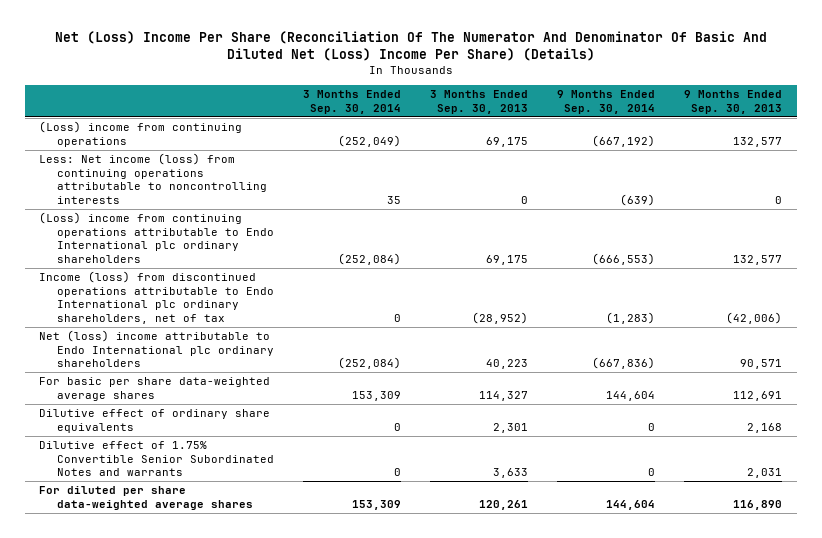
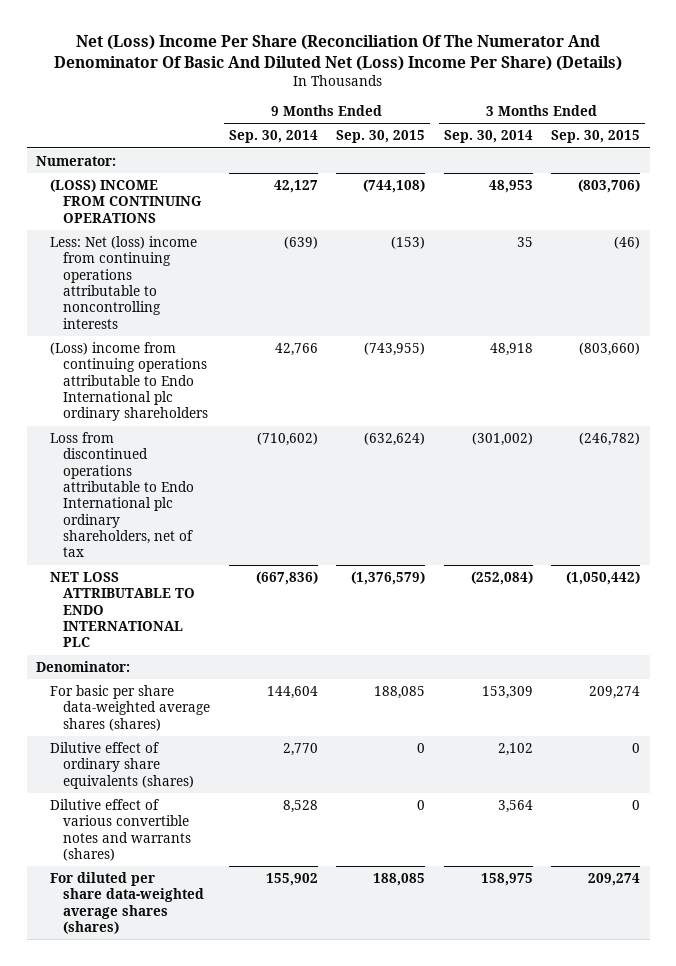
- | 3 Months Ended Sep. 30, 2014 | 3 Months Ended Sep. 30, 2013 | 9 Months Ended Sep. 30, 2014 | 9 Months Ended Sep. 30, 2013
+ | 9 Months Ended Sep. 30, 2014 | 9 Months Ended Sep. 30, 2015 | 3 Months Ended Sep. 30, 2014 | 3 Months Ended Sep. 30, 2015
- (Loss) income from continuing operations | (252,049) | 69,175 | (667,192) | 132,577
- Less: Net income (loss) from continuing operations attributable to noncontrolling interests | 35 | 0 | (639) | 0
- (Loss) income from continuing operations attributable to Endo International plc ordinary shareholders | (252,084) | 69,175 | (666,553) | 132,577
- Income (loss) from discontinued operations attributable to Endo International plc ordinary shareholders, net of tax | 0 | (28,952) | (1,283) | (42,006)
- Net (loss) income attributable to Endo International plc ordinary shareholders | (252,084) | 40,223 | (667,836) | 90,571
- For basic per share data-weighted average shares | 153,309 | 114,327 | 144,604 | 112,691
- Dilutive effect of ordinary share equivalents | 0 | 2,301 | 0 | 2,168
- Dilutive effect of 1.75% Convertible Senior Subordinated Notes and warrants | 0 | 3,633 | 0 | 2,031
- For diluted per share data-weighted average shares | 153,309 | 120,261 | 144,604 | 116,890
+ Numerator:
+ (LOSS) INCOME FROM CONTINUING OPERATIONS | 42,127 | (744,108) | 48,953 | (803,706)
+ Less: Net (loss) income from continuing operations attributable to noncontrolling interests | (639) | (153) | 35 | (46)
+ (Loss) income from continuing operations attributable to Endo International plc ordinary shareholders | 42,766 | (743,955) | 48,918 | (803,660)
+ Loss from discontinued operations attributable to Endo International plc ordinary shareholders, net of tax | (710,602) | (632,624) | (301,002) | (246,782)
+ NET LOSS ATTRIBUTABLE TO ENDO INTERNATIONAL PLC | (667,836) | (1,376,579) | (252,084) | (1,050,442)
+ Denominator:
+ For basic per share data-weighted average shares (shares) | 144,604 | 188,085 | 153,309 | 209,274
+ Dilutive effect of ordinary share equivalents (shares) | 2,770 | 0 | 2,102 | 0
+ Dilutive effect of various convertible notes and warrants (shares) | 8,528 | 0 | 3,564 | 0
+ For diluted per share data-weighted average shares (shares) | 155,902 | 188,085 | 158,975 | 209,274

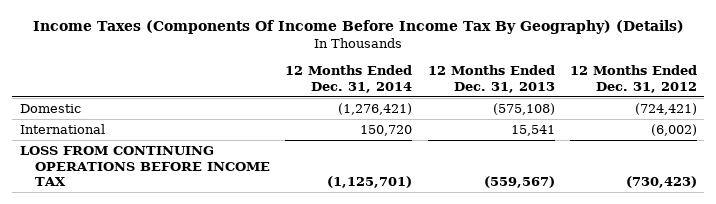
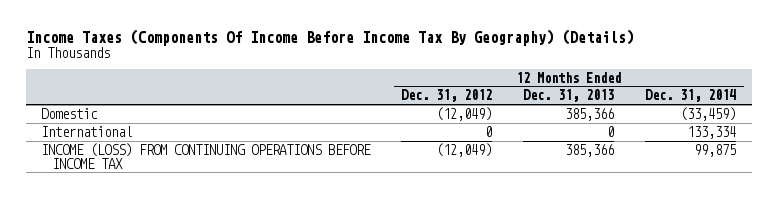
- | 12 Months Ended Dec. 31, 2014 | 12 Months Ended Dec. 31, 2013 | 12 Months Ended Dec. 31, 2012
+ | 12 Months Ended Dec. 31, 2012 | 12 Months Ended Dec. 31, 2013 | 12 Months Ended Dec. 31, 2014
- Domestic | (1,276,421) | (575,108) | (724,421)
- International | 150,720 | 15,541 | (6,002)
- LOSS FROM CONTINUING OPERATIONS BEFORE INCOME TAX | (1,125,701) | (559,567) | (730,423)
+ Domestic | (12,049) | 385,366 | (33,459)
+ International | 0 | 0 | 133,334
+ INCOME (LOSS) FROM CONTINUING OPERATIONS BEFORE INCOME TAX | (12,049) | 385,366 | 99,875

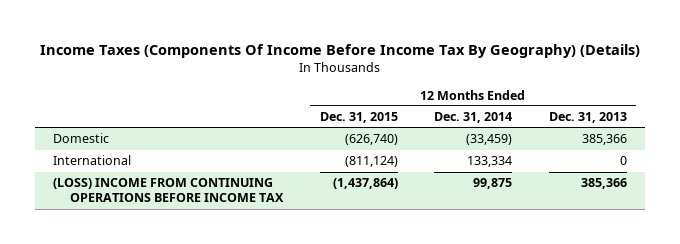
- | 12 Months Ended Dec. 31, 2012 | 12 Months Ended Dec. 31, 2013 | 12 Months Ended Dec. 31, 2014
+ | 12 Months Ended Dec. 31, 2015 | 12 Months Ended Dec. 31, 2014 | 12 Months Ended Dec. 31, 2013
- INCOME (LOSS) FROM CONTINUING OPERATIONS BEFORE INCOME TAX | (12,049) | 385,366 | 99,875
+ (LOSS) INCOME FROM CONTINUING OPERATIONS BEFORE INCOME TAX | (1,437,864) | 99,875 | 385,366

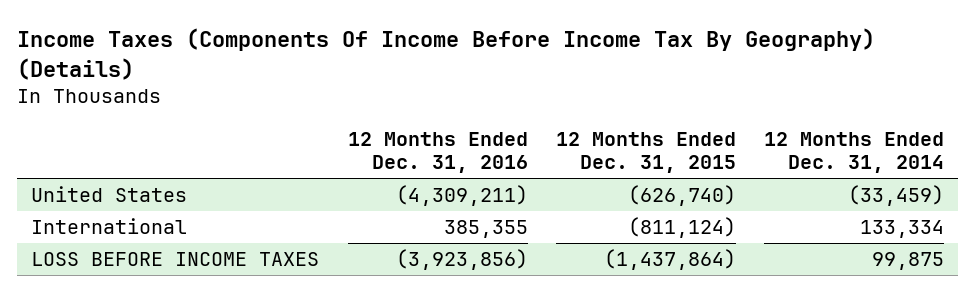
- | 12 Months Ended Dec. 31, 2015 | 12 Months Ended Dec. 31, 2014 | 12 Months Ended Dec. 31, 2013
+ | 12 Months Ended Dec. 31, 2016 | 12 Months Ended Dec. 31, 2015 | 12 Months Ended Dec. 31, 2014
- Domestic | (626,740) | (33,459) | 385,366
+ United States | (4,309,211) | (626,740) | (33,459)
- (LOSS) INCOME FROM CONTINUING OPERATIONS BEFORE INCOME TAX | (1,437,864) | 99,875 | 385,366
+ LOSS BEFORE INCOME TAXES | (3,923,856) | (1,437,864) | 99,875

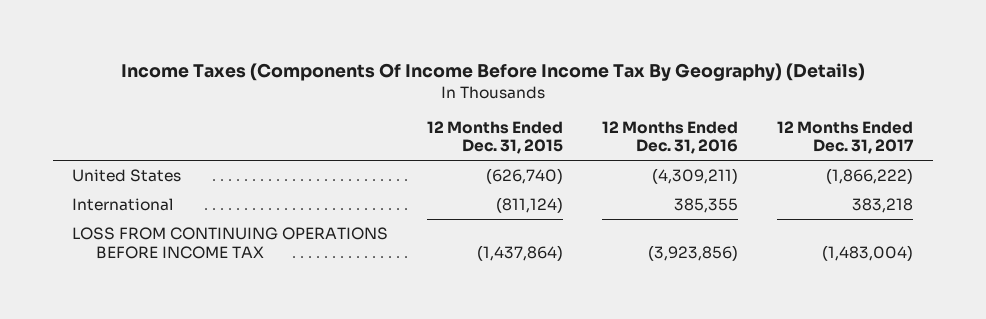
- | 12 Months Ended Dec. 31, 2016 | 12 Months Ended Dec. 31, 2015 | 12 Months Ended Dec. 31, 2014
+ | 12 Months Ended Dec. 31, 2015 | 12 Months Ended Dec. 31, 2016 | 12 Months Ended Dec. 31, 2017
- LOSS BEFORE INCOME TAXES | (3,923,856) | (1,437,864) | 99,875
+ LOSS FROM CONTINUING OPERATIONS BEFORE INCOME TAX | (1,437,864) | (3,923,856) | (1,483,004)

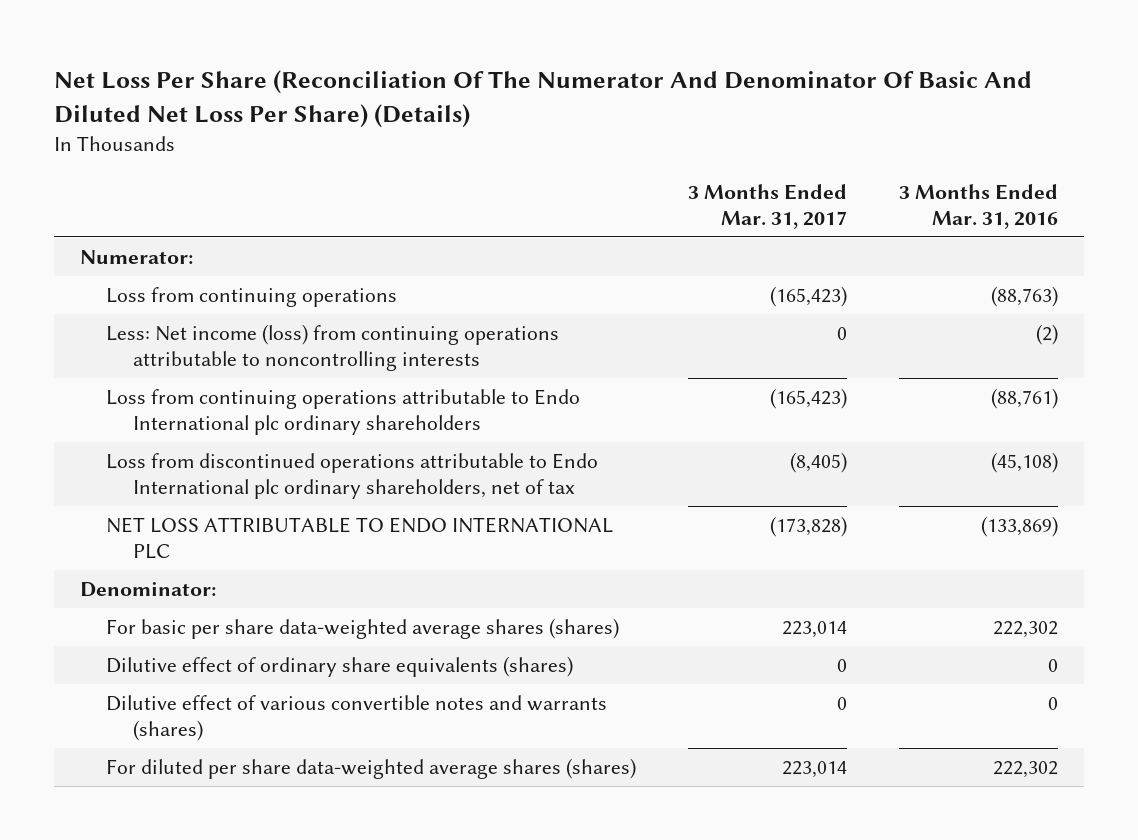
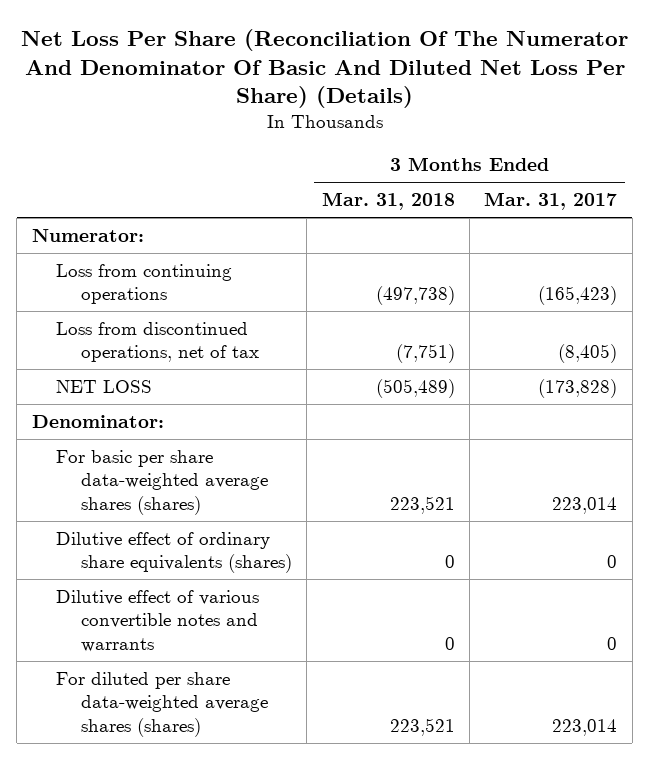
- | 3 Months Ended Mar. 31, 2017 | 3 Months Ended Mar. 31, 2016
+ | 3 Months Ended Mar. 31, 2018 | 3 Months Ended Mar. 31, 2017
- Less: Net income (loss) from continuing operations attributable to noncontrolling interests | 0 | (2)
- Loss from continuing operations attributable to Endo International plc ordinary shareholders | (165,423) | (88,761)
- Loss from discontinued operations attributable to Endo International plc ordinary shareholders, net of tax | (8,405) | (45,108)
- NET LOSS ATTRIBUTABLE TO ENDO INTERNATIONAL PLC | (173,828) | (133,869)
+ Loss from discontinued operations, net of tax | (7,751) | (8,405)
+ NET LOSS | (505,489) | (173,828)
- Dilutive effect of various convertible notes and warrants (shares) | 0 | 0
+ Dilutive effect of various convertible notes and warrants | 0 | 0

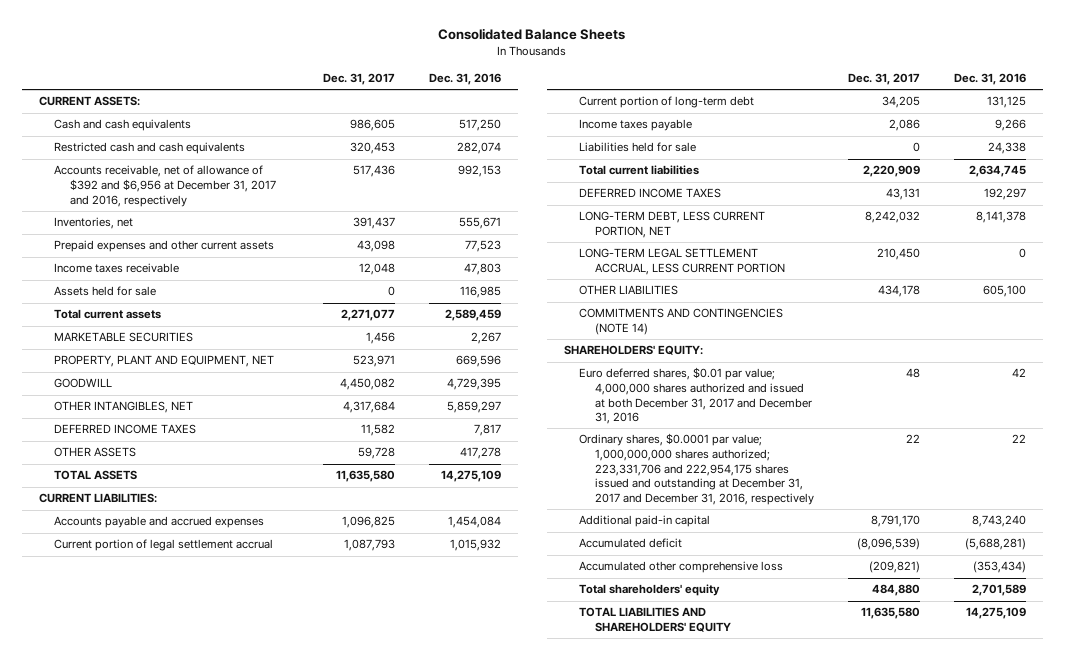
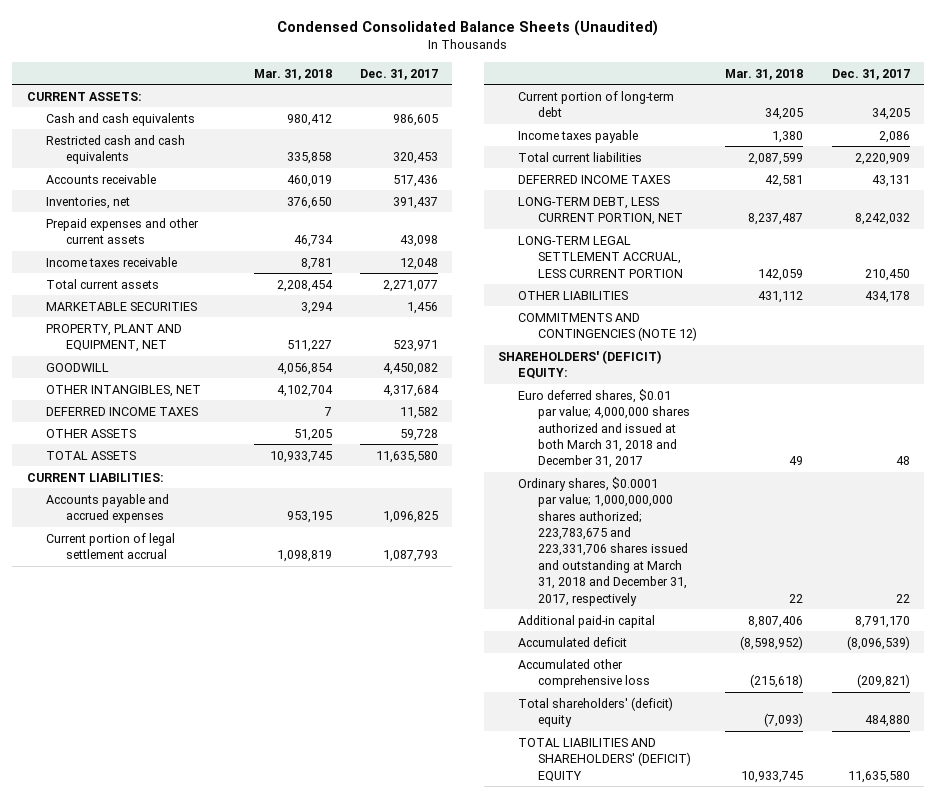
- Consolidated Balance Sheets
+ Condensed Consolidated Balance Sheets (Unaudited)
- | Dec. 31, 2017 | Dec. 31, 2016
+ | Mar. 31, 2018 | Dec. 31, 2017
- Accounts receivable, net of allowance of $392 and $6,956 at December 31, 2017 and 2016, respectively | 517,436 | 992,153
+ Accounts receivable | 460,019 | 517,436
- Assets held for sale | 0 | 116,985
- Liabilities held for sale | 0 | 24,338
- COMMITMENTS AND CONTINGENCIES (NOTE 14)
- SHAREHOLDERS' EQUITY:
- Euro deferred shares, $0.01 par value; 4,000,000 shares authorized and issued at both December 31, 2017 and December 31, 2016 | 48 | 42
- Ordinary shares, $0.0001 par value; 1,000,000,000 shares authorized; 223,331,706 and 222,954,175 shares issued and outstanding at December 31, 2017 and December 31, 2016, respectively | 22 | 22
+ COMMITMENTS AND CONTINGENCIES (NOTE 12)
+ SHAREHOLDERS' (DEFICIT) EQUITY:
+ Euro deferred shares, $0.01 par value; 4,000,000 shares authorized and issued at both March 31, 2018 and December 31, 2017 | 49 | 48
+ Ordinary shares, $0.0001 par value; 1,000,000,000 shares authorized; 223,783,675 and 223,331,706 shares issued and outstanding at March 31, 2018 and December 31, 2017, respectively | 22 | 22
- Total shareholders' equity | 484,880 | 2,701,589
- TOTAL LIABILITIES AND SHAREHOLDERS' EQUITY | 11,635,580 | 14,275,109
+ Total shareholders' (deficit) equity | (7,093) | 484,880
+ TOTAL LIABILITIES AND SHAREHOLDERS' (DEFICIT) EQUITY | 10,933,745 | 11,635,580

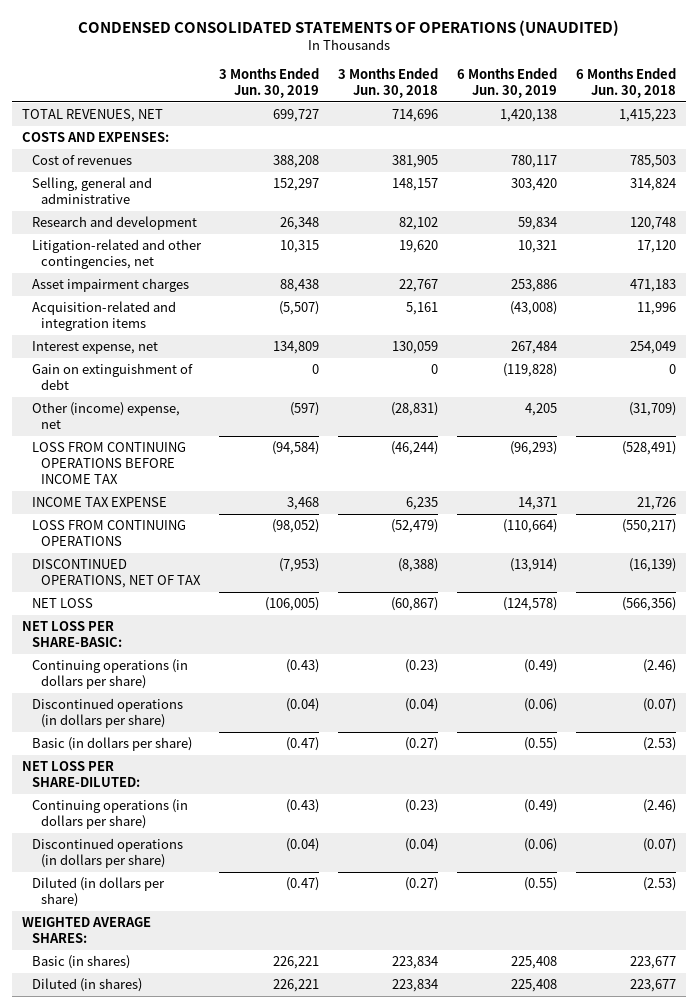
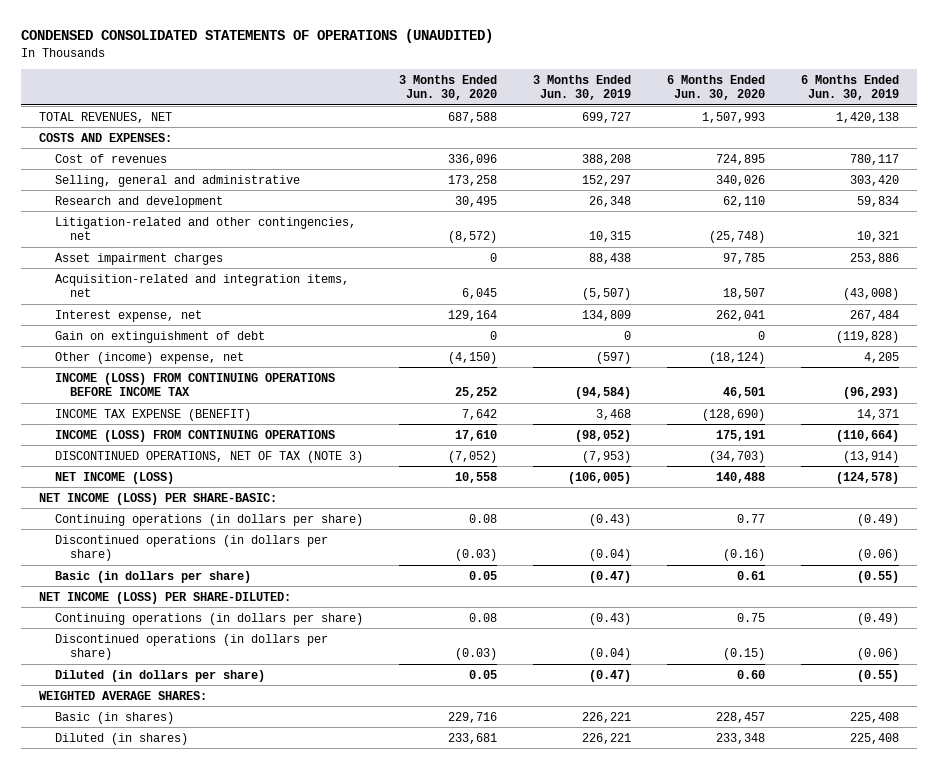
- | 3 Months Ended Jun. 30, 2019 | 3 Months Ended Jun. 30, 2018 | 6 Months Ended Jun. 30, 2019 | 6 Months Ended Jun. 30, 2018
+ | 3 Months Ended Jun. 30, 2020 | 3 Months Ended Jun. 30, 2019 | 6 Months Ended Jun. 30, 2020 | 6 Months Ended Jun. 30, 2019
- Acquisition-related and integration items | (5,507) | 5,161 | (43,008) | 11,996
+ Acquisition-related and integration items, net | 6,045 | (5,507) | 18,507 | (43,008)
- LOSS FROM CONTINUING OPERATIONS BEFORE INCOME TAX | (94,584) | (46,244) | (96,293) | (528,491)
- INCOME TAX EXPENSE | 3,468 | 6,235 | 14,371 | 21,726
- LOSS FROM CONTINUING OPERATIONS | (98,052) | (52,479) | (110,664) | (550,217)
- DISCONTINUED OPERATIONS, NET OF TAX | (7,953) | (8,388) | (13,914) | (16,139)
- NET LOSS | (106,005) | (60,867) | (124,578) | (566,356)
- NET LOSS PER SHARE-BASIC:
+ INCOME (LOSS) FROM CONTINUING OPERATIONS BEFORE INCOME TAX | 25,252 | (94,584) | 46,501 | (96,293)
+ INCOME TAX EXPENSE (BENEFIT) | 7,642 | 3,468 | (128,690) | 14,371
+ INCOME (LOSS) FROM CONTINUING OPERATIONS | 17,610 | (98,052) | 175,191 | (110,664)
+ DISCONTINUED OPERATIONS, NET OF TAX (NOTE 3) | (7,052) | (7,953) | (34,703) | (13,914)
+ NET INCOME (LOSS) | 10,558 | (106,005) | 140,488 | (124,578)
+ NET INCOME (LOSS) PER SHARE-BASIC:
- NET LOSS PER SHARE-DILUTED:
+ NET INCOME (LOSS) PER SHARE-DILUTED:

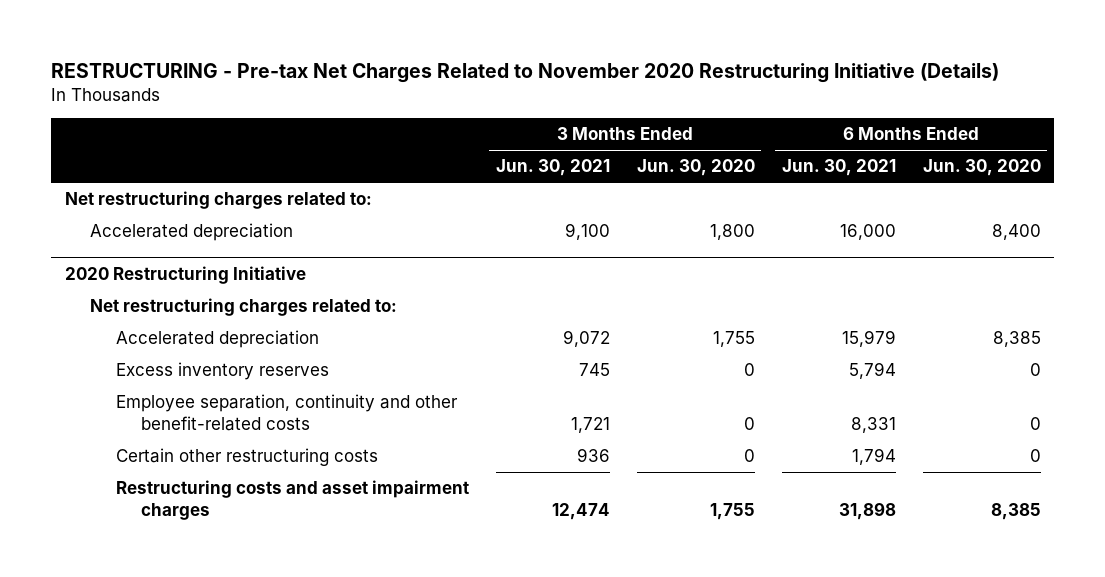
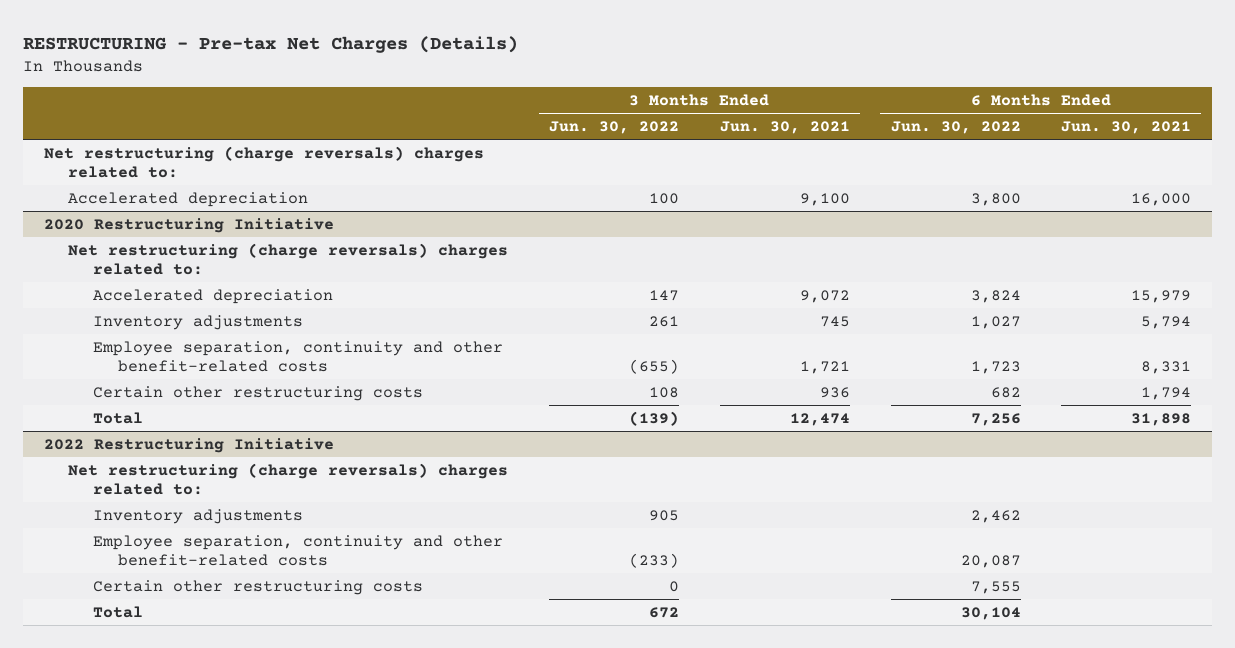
- RESTRUCTURING - Pre-tax Net Charges Related to November 2020 Restructuring Initiative (Details)
+ RESTRUCTURING - Pre-tax Net Charges (Details)
- | 3 Months Ended Jun. 30, 2021 | 3 Months Ended Jun. 30, 2020 | 6 Months Ended Jun. 30, 2021 | 6 Months Ended Jun. 30, 2020
+ | 3 Months Ended Jun. 30, 2022 | 3 Months Ended Jun. 30, 2021 | 6 Months Ended Jun. 30, 2022 | 6 Months Ended Jun. 30, 2021
- Net restructuring charges related to:
+ Net restructuring (charge reversals) charges related to:
@ 2020 Restructuring Initiative
- Net restructuring charges related to:
+ Net restructuring (charge reversals) charges related to:
- Excess inventory reserves | 745 | 0 | 5,794 | 0
+ Inventory adjustments | 261 | 745 | 1,027 | 5,794
- Restructuring costs and asset impairment charges | 12,474 | 1,755 | 31,898 | 8,385
+ Total | (139) | 12,474 | 7,256 | 31,898
+ 2022 Restructuring Initiative
+ Net restructuring (charge reversals) charges related to:
+ Inventory adjustments | 905 | | 2,462 |
+ Employee separation, continuity and other benefit-related costs | (233) | | 20,087 |
+ Certain other restructuring costs | 0 | | 7,555 |
+ Total | 672 | | 30,104 |

